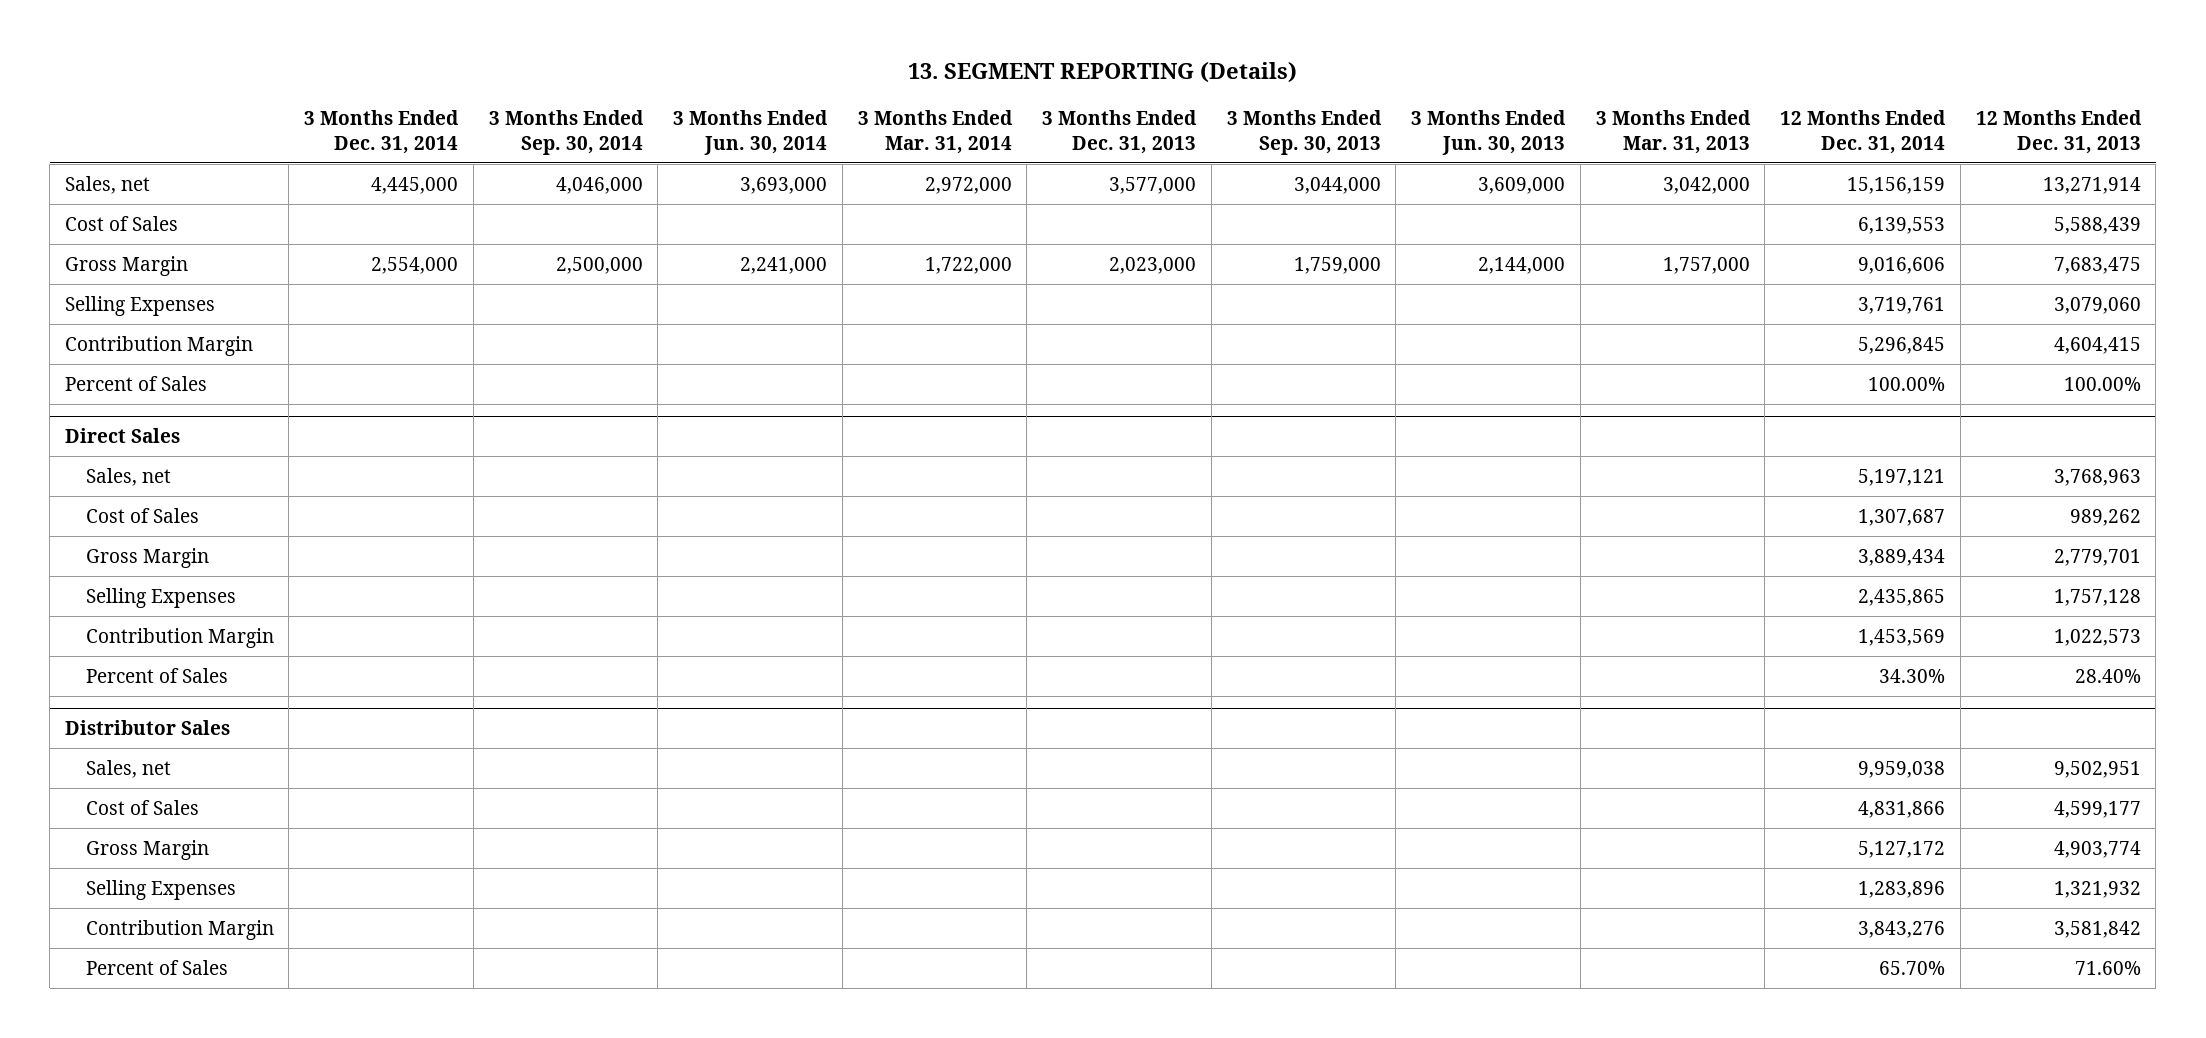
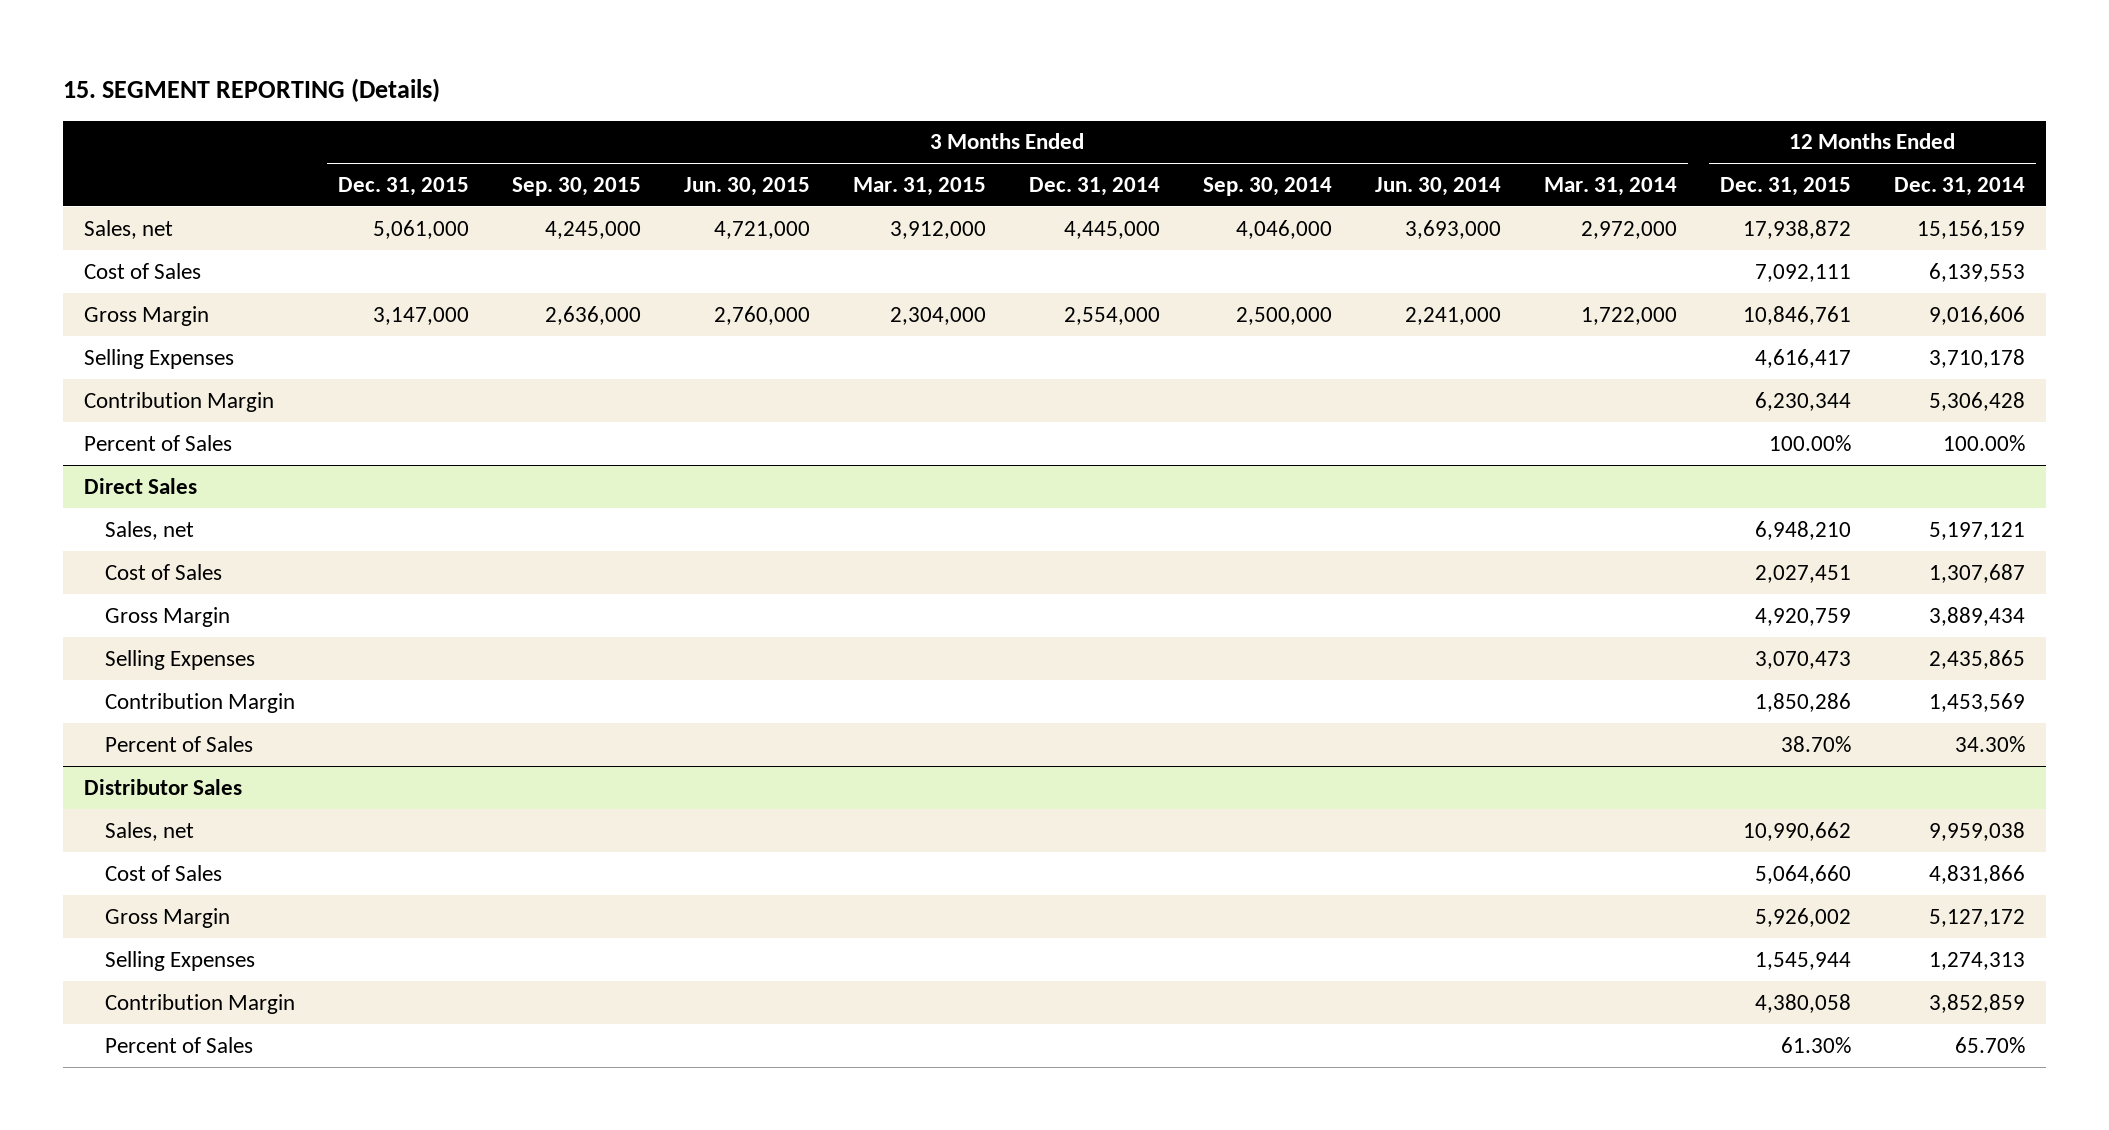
- 13. SEGMENT REPORTING (Details)
+ 15. SEGMENT REPORTING (Details)
- | 3 Months Ended Dec. 31, 2014 | 3 Months Ended Sep. 30, 2014 | 3 Months Ended Jun. 30, 2014 | 3 Months Ended Mar. 31, 2014 | 3 Months Ended Dec. 31, 2013 | 3 Months Ended Sep. 30, 2013 | 3 Months Ended Jun. 30, 2013 | 3 Months Ended Mar. 31, 2013 | 12 Months Ended Dec. 31, 2014 | 12 Months Ended Dec. 31, 2013
+ | 3 Months Ended Dec. 31, 2015 | 3 Months Ended Sep. 30, 2015 | 3 Months Ended Jun. 30, 2015 | 3 Months Ended Mar. 31, 2015 | 3 Months Ended Dec. 31, 2014 | 3 Months Ended Sep. 30, 2014 | 3 Months Ended Jun. 30, 2014 | 3 Months Ended Mar. 31, 2014 | 12 Months Ended Dec. 31, 2015 | 12 Months Ended Dec. 31, 2014
- Selling Expenses | | | | | | | | | 3,719,761 | 3,079,060
- Contribution Margin | | | | | | | | | 5,296,845 | 4,604,415
+ Selling Expenses | | | | | | | | | 4,616,417 | 3,710,178
+ Contribution Margin | | | | | | | | | 6,230,344 | 5,306,428
@ Distributor Sales
- Selling Expenses | | | | | | | | | 1,283,896 | 1,321,932
- Contribution Margin | | | | | | | | | 3,843,276 | 3,581,842
+ Selling Expenses | | | | | | | | | 1,545,944 | 1,274,313
+ Contribution Margin | | | | | | | | | 4,380,058 | 3,852,859

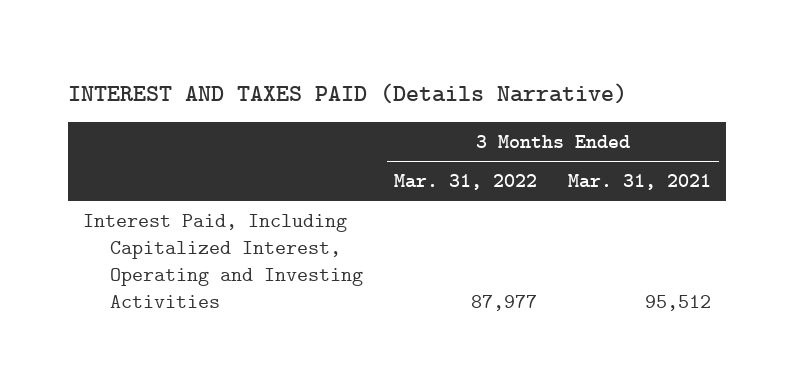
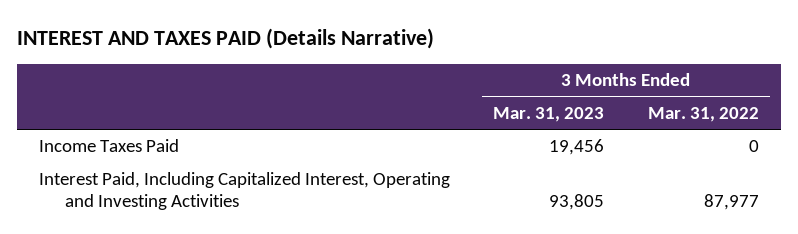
- | 3 Months Ended Mar. 31, 2022 | 3 Months Ended Mar. 31, 2021
+ | 3 Months Ended Mar. 31, 2023 | 3 Months Ended Mar. 31, 2022
+ Income Taxes Paid | 19,456 | 0

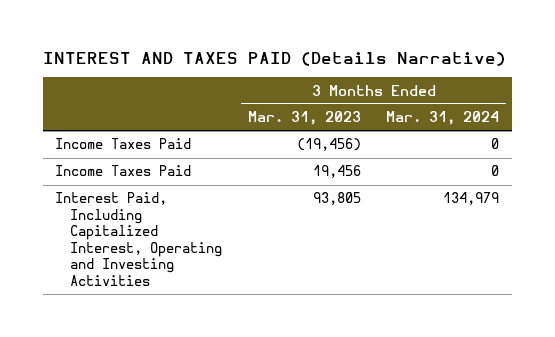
- | 3 Months Ended Mar. 31, 2023 | 3 Months Ended Mar. 31, 2022
+ | 3 Months Ended Mar. 31, 2023 | 3 Months Ended Mar. 31, 2024
+ Income Taxes Paid | (19,456) | 0

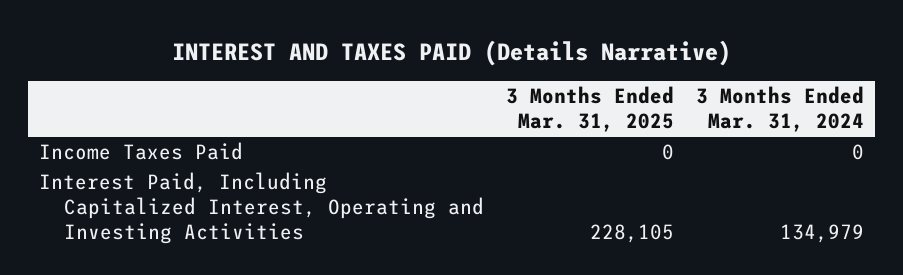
- | 3 Months Ended Mar. 31, 2023 | 3 Months Ended Mar. 31, 2024
+ | 3 Months Ended Mar. 31, 2025 | 3 Months Ended Mar. 31, 2024
- Income Taxes Paid | 19,456 | 0

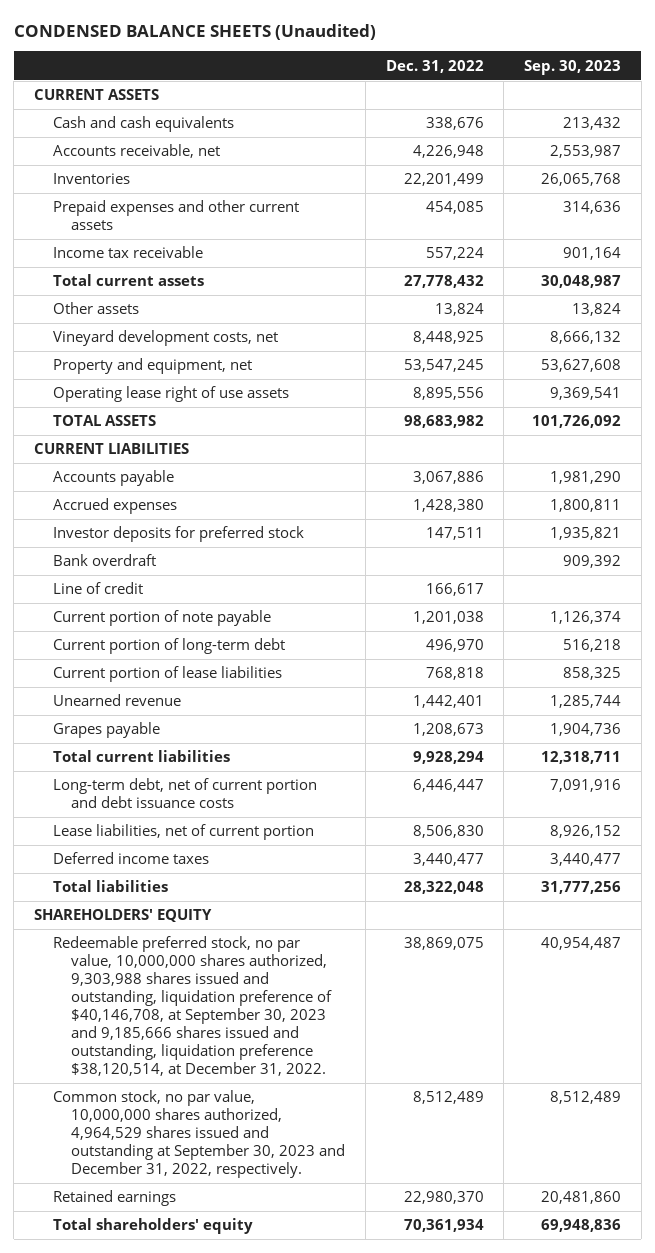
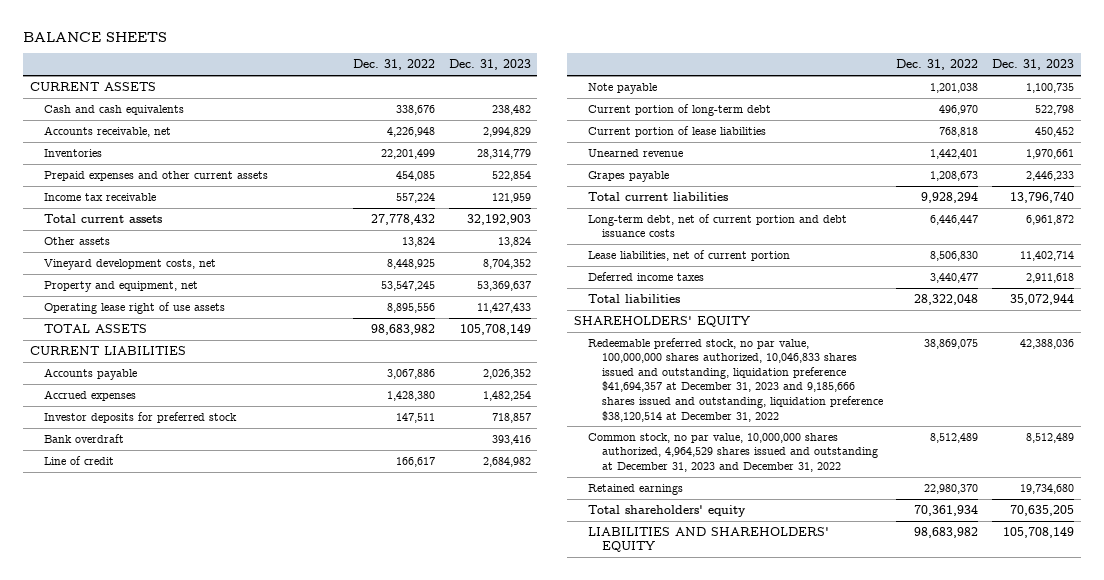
- CONDENSED BALANCE SHEETS (Unaudited)
+ BALANCE SHEETS
- | Dec. 31, 2022 | Sep. 30, 2023
+ | Dec. 31, 2022 | Dec. 31, 2023
- Current portion of note payable | 1,201,038 | 1,126,374
+ Note payable | 1,201,038 | 1,100,735
- Redeemable preferred stock, no par value, 10,000,000 shares authorized, 9,303,988 shares issued and outstanding, liquidation preference of $40,146,708, at September 30, 2023 and 9,185,666 shares issued and outstanding, liquidation preference $38,120,514, at December 31, 2022. | 38,869,075 | 40,954,487
- Common stock, no par value, 10,000,000 shares authorized, 4,964,529 shares issued and outstanding at September 30, 2023 and December 31, 2022, respectively. | 8,512,489 | 8,512,489
+ Redeemable preferred stock, no par value, 100,000,000 shares authorized, 10,046,833 shares issued and outstanding, liquidation preference $41,694,357 at December 31, 2023 and 9,185,666 shares issued and outstanding, liquidation preference $38,120,514 at December 31, 2022 | 38,869,075 | 42,388,036
+ Common stock, no par value, 10,000,000 shares authorized, 4,964,529 shares issued and outstanding at December 31, 2023 and December 31, 2022 | 8,512,489 | 8,512,489
+ LIABILITIES AND SHAREHOLDERS' EQUITY | 98,683,982 | 105,708,149

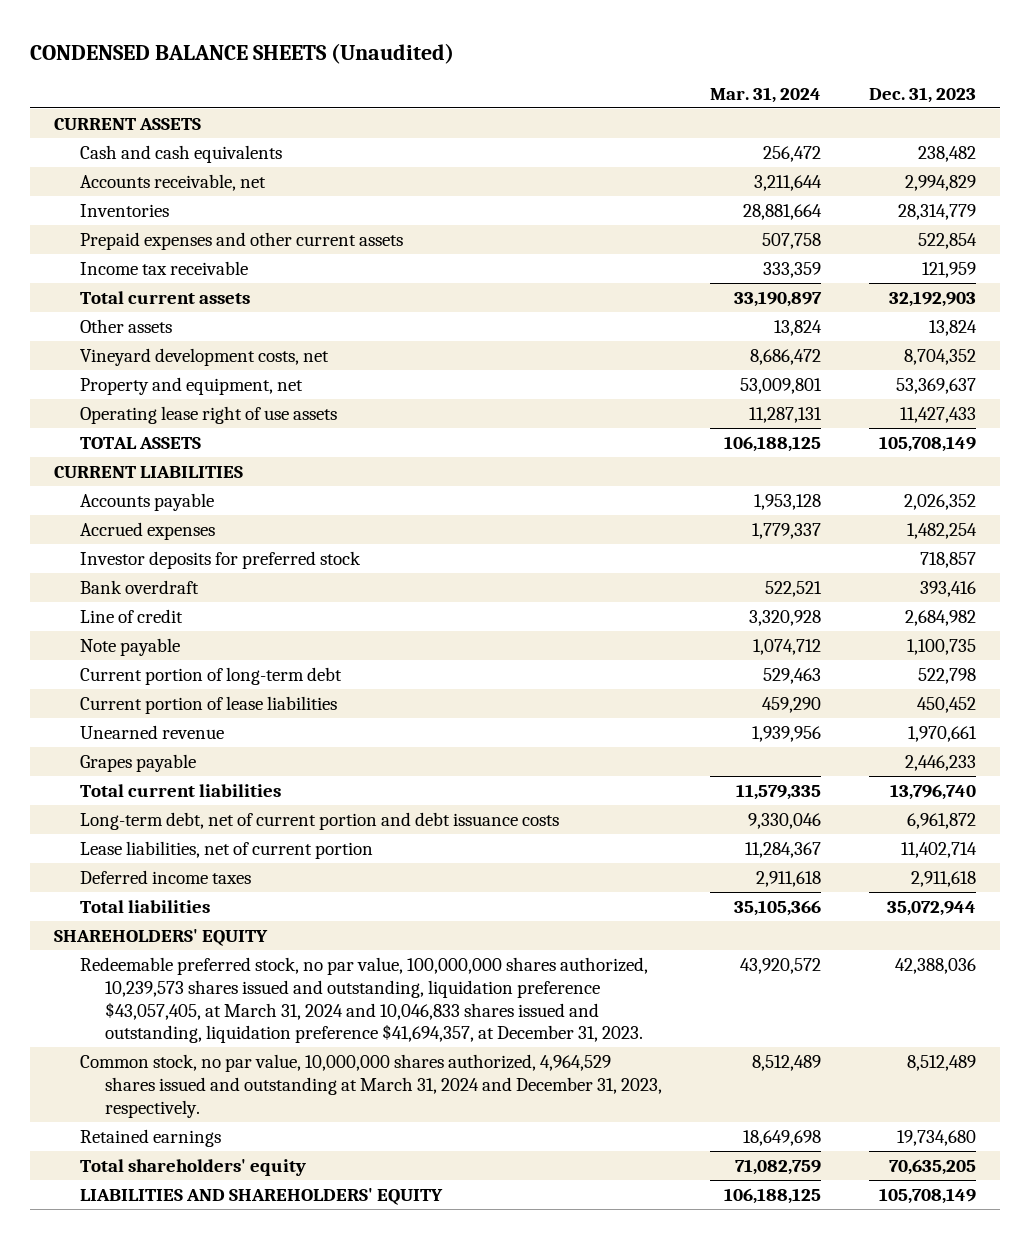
- BALANCE SHEETS
+ CONDENSED BALANCE SHEETS (Unaudited)
- | Dec. 31, 2022 | Dec. 31, 2023
+ | Mar. 31, 2024 | Dec. 31, 2023
- Redeemable preferred stock, no par value, 100,000,000 shares authorized, 10,046,833 shares issued and outstanding, liquidation preference $41,694,357 at December 31, 2023 and 9,185,666 shares issued and outstanding, liquidation preference $38,120,514 at December 31, 2022 | 38,869,075 | 42,388,036
- Common stock, no par value, 10,000,000 shares authorized, 4,964,529 shares issued and outstanding at December 31, 2023 and December 31, 2022 | 8,512,489 | 8,512,489
+ Redeemable preferred stock, no par value, 100,000,000 shares authorized, 10,239,573 shares issued and outstanding, liquidation preference $43,057,405, at March 31, 2024 and 10,046,833 shares issued and outstanding, liquidation preference $41,694,357, at December 31, 2023. | 43,920,572 | 42,388,036
+ Common stock, no par value, 10,000,000 shares authorized, 4,964,529 shares issued and outstanding at March 31, 2024 and December 31, 2023, respectively. | 8,512,489 | 8,512,489

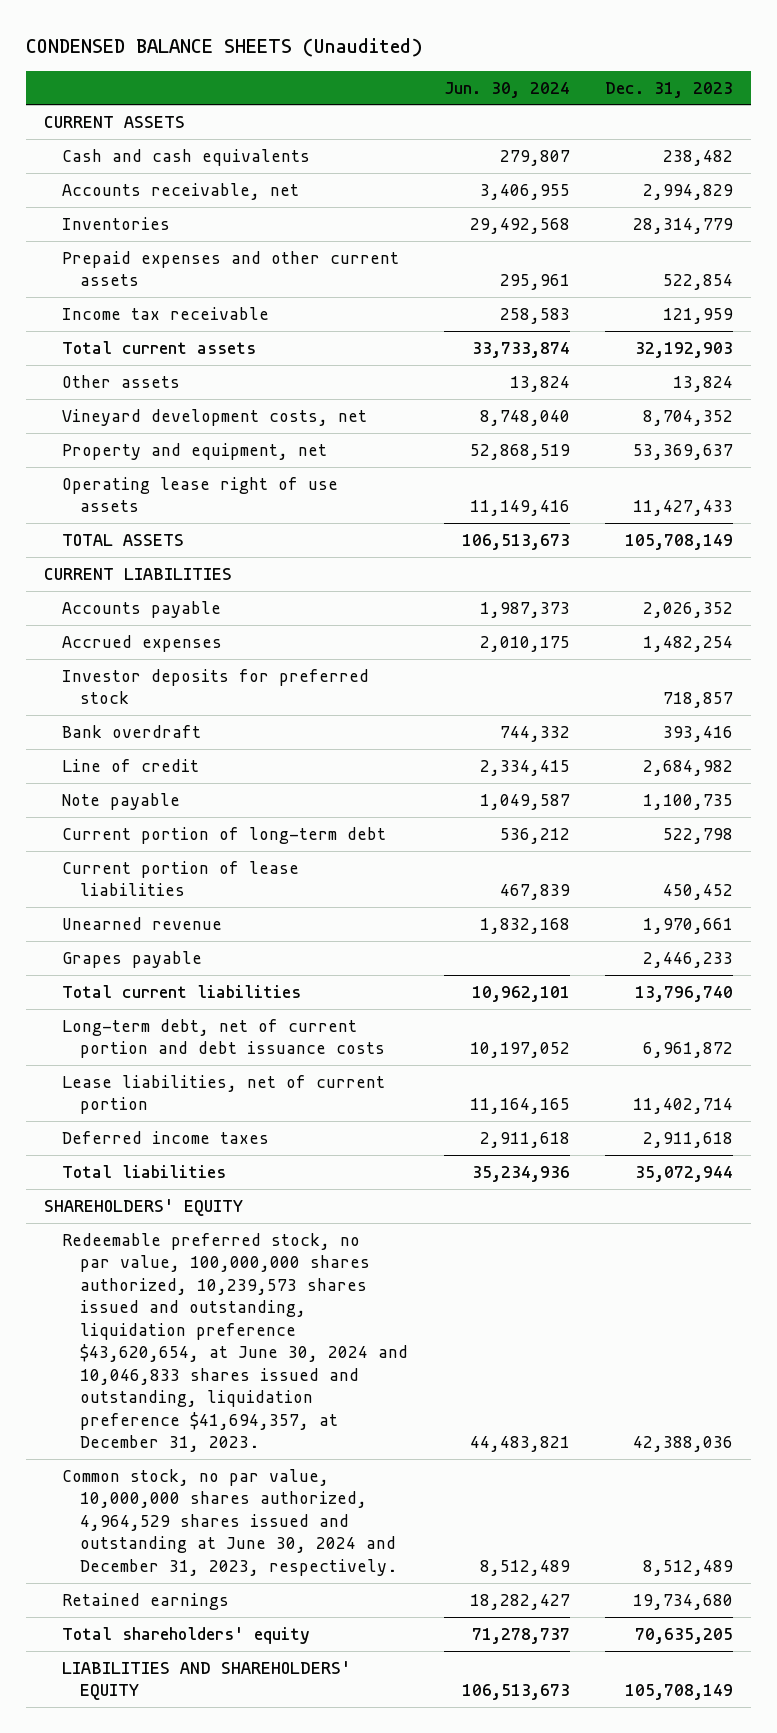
- | Mar. 31, 2024 | Dec. 31, 2023
+ | Jun. 30, 2024 | Dec. 31, 2023
- Redeemable preferred stock, no par value, 100,000,000 shares authorized, 10,239,573 shares issued and outstanding, liquidation preference $43,057,405, at March 31, 2024 and 10,046,833 shares issued and outstanding, liquidation preference $41,694,357, at December 31, 2023. | 43,920,572 | 42,388,036
- Common stock, no par value, 10,000,000 shares authorized, 4,964,529 shares issued and outstanding at March 31, 2024 and December 31, 2023, respectively. | 8,512,489 | 8,512,489
+ Redeemable preferred stock, no par value, 100,000,000 shares authorized, 10,239,573 shares issued and outstanding, liquidation preference $43,620,654, at June 30, 2024 and 10,046,833 shares issued and outstanding, liquidation preference $41,694,357, at December 31, 2023. | 44,483,821 | 42,388,036
+ Common stock, no par value, 10,000,000 shares authorized, 4,964,529 shares issued and outstanding at June 30, 2024 and December 31, 2023, respectively. | 8,512,489 | 8,512,489

